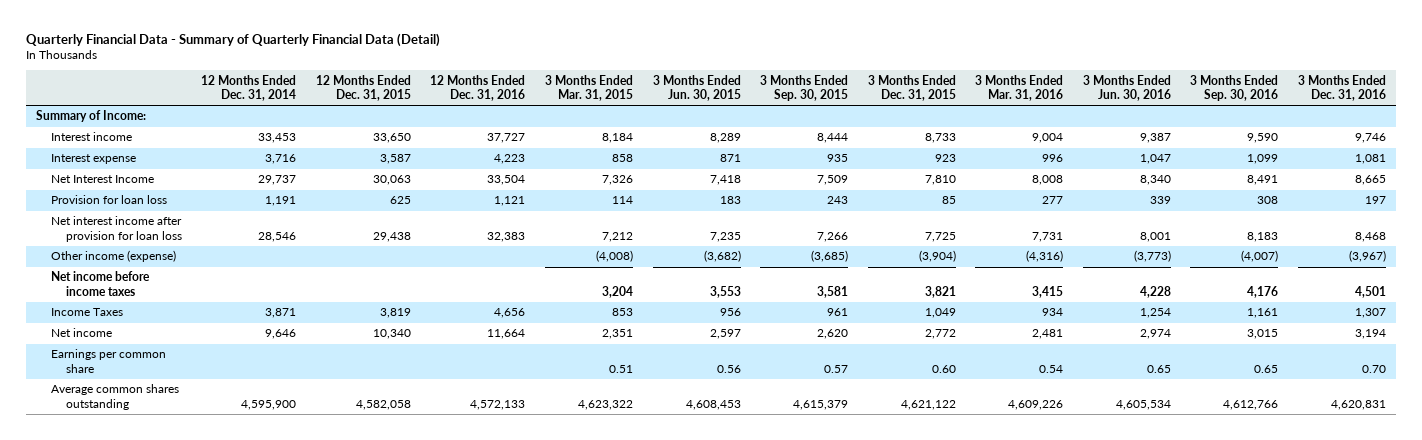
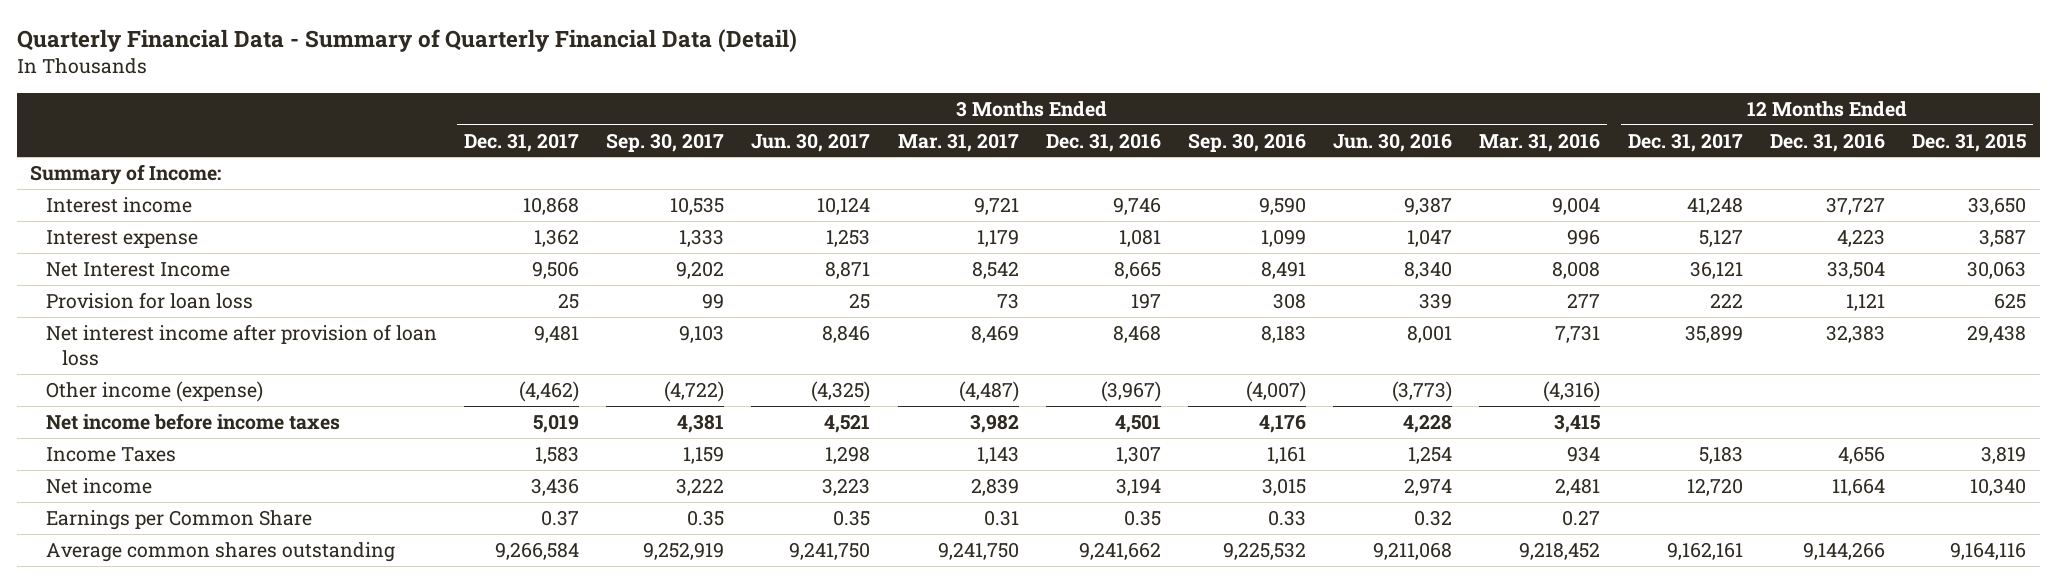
- | 12 Months Ended Dec. 31, 2014 | 12 Months Ended Dec. 31, 2015 | 12 Months Ended Dec. 31, 2016 | 3 Months Ended Mar. 31, 2015 | 3 Months Ended Jun. 30, 2015 | 3 Months Ended Sep. 30, 2015 | 3 Months Ended Dec. 31, 2015 | 3 Months Ended Mar. 31, 2016 | 3 Months Ended Jun. 30, 2016 | 3 Months Ended Sep. 30, 2016 | 3 Months Ended Dec. 31, 2016
+ | 3 Months Ended Dec. 31, 2017 | 3 Months Ended Sep. 30, 2017 | 3 Months Ended Jun. 30, 2017 | 3 Months Ended Mar. 31, 2017 | 3 Months Ended Dec. 31, 2016 | 3 Months Ended Sep. 30, 2016 | 3 Months Ended Jun. 30, 2016 | 3 Months Ended Mar. 31, 2016 | 12 Months Ended Dec. 31, 2017 | 12 Months Ended Dec. 31, 2016 | 12 Months Ended Dec. 31, 2015
- Net interest income after provision for loan loss | 28,546 | 29,438 | 32,383 | 7,212 | 7,235 | 7,266 | 7,725 | 7,731 | 8,001 | 8,183 | 8,468
+ Net interest income after provision of loan loss | 9,481 | 9,103 | 8,846 | 8,469 | 8,468 | 8,183 | 8,001 | 7,731 | 35,899 | 32,383 | 29,438
- Earnings per common share | | | | 0.51 | 0.56 | 0.57 | 0.60 | 0.54 | 0.65 | 0.65 | 0.70
- Average common shares outstanding | 4,595,900 | 4,582,058 | 4,572,133 | 4,623,322 | 4,608,453 | 4,615,379 | 4,621,122 | 4,609,226 | 4,605,534 | 4,612,766 | 4,620,831
+ Earnings per Common Share | 0.37 | 0.35 | 0.35 | 0.31 | 0.35 | 0.33 | 0.32 | 0.27 | | |
+ Average common shares outstanding | 9,266,584 | 9,252,919 | 9,241,750 | 9,241,750 | 9,241,662 | 9,225,532 | 9,211,068 | 9,218,452 | 9,162,161 | 9,144,266 | 9,164,116

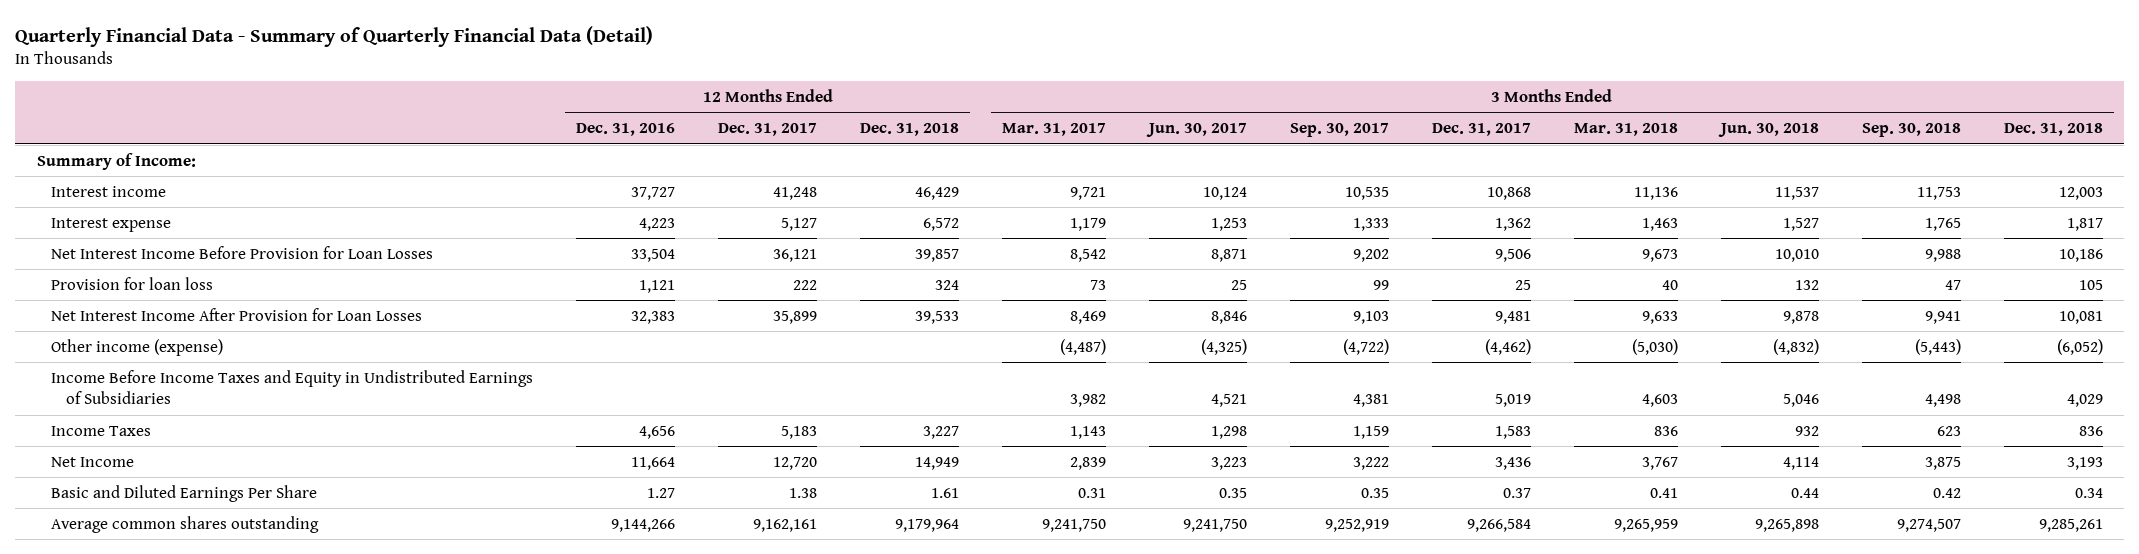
- | 3 Months Ended Dec. 31, 2017 | 3 Months Ended Sep. 30, 2017 | 3 Months Ended Jun. 30, 2017 | 3 Months Ended Mar. 31, 2017 | 3 Months Ended Dec. 31, 2016 | 3 Months Ended Sep. 30, 2016 | 3 Months Ended Jun. 30, 2016 | 3 Months Ended Mar. 31, 2016 | 12 Months Ended Dec. 31, 2017 | 12 Months Ended Dec. 31, 2016 | 12 Months Ended Dec. 31, 2015
+ | 12 Months Ended Dec. 31, 2016 | 12 Months Ended Dec. 31, 2017 | 12 Months Ended Dec. 31, 2018 | 3 Months Ended Mar. 31, 2017 | 3 Months Ended Jun. 30, 2017 | 3 Months Ended Sep. 30, 2017 | 3 Months Ended Dec. 31, 2017 | 3 Months Ended Mar. 31, 2018 | 3 Months Ended Jun. 30, 2018 | 3 Months Ended Sep. 30, 2018 | 3 Months Ended Dec. 31, 2018
- Net Interest Income | 9,506 | 9,202 | 8,871 | 8,542 | 8,665 | 8,491 | 8,340 | 8,008 | 36,121 | 33,504 | 30,063
+ Net Interest Income Before Provision for Loan Losses | 33,504 | 36,121 | 39,857 | 8,542 | 8,871 | 9,202 | 9,506 | 9,673 | 10,010 | 9,988 | 10,186
- Net interest income after provision of loan loss | 9,481 | 9,103 | 8,846 | 8,469 | 8,468 | 8,183 | 8,001 | 7,731 | 35,899 | 32,383 | 29,438
+ Net Interest Income After Provision for Loan Losses | 32,383 | 35,899 | 39,533 | 8,469 | 8,846 | 9,103 | 9,481 | 9,633 | 9,878 | 9,941 | 10,081
- Net income before income taxes | 5,019 | 4,381 | 4,521 | 3,982 | 4,501 | 4,176 | 4,228 | 3,415 | | |
+ Income Before Income Taxes and Equity in Undistributed Earnings of Subsidiaries | | | | 3,982 | 4,521 | 4,381 | 5,019 | 4,603 | 5,046 | 4,498 | 4,029
- Net income | 3,436 | 3,222 | 3,223 | 2,839 | 3,194 | 3,015 | 2,974 | 2,481 | 12,720 | 11,664 | 10,340
- Earnings per Common Share | 0.37 | 0.35 | 0.35 | 0.31 | 0.35 | 0.33 | 0.32 | 0.27 | | |
+ Net Income | 11,664 | 12,720 | 14,949 | 2,839 | 3,223 | 3,222 | 3,436 | 3,767 | 4,114 | 3,875 | 3,193
+ Basic and Diluted Earnings Per Share | 1.27 | 1.38 | 1.61 | 0.31 | 0.35 | 0.35 | 0.37 | 0.41 | 0.44 | 0.42 | 0.34

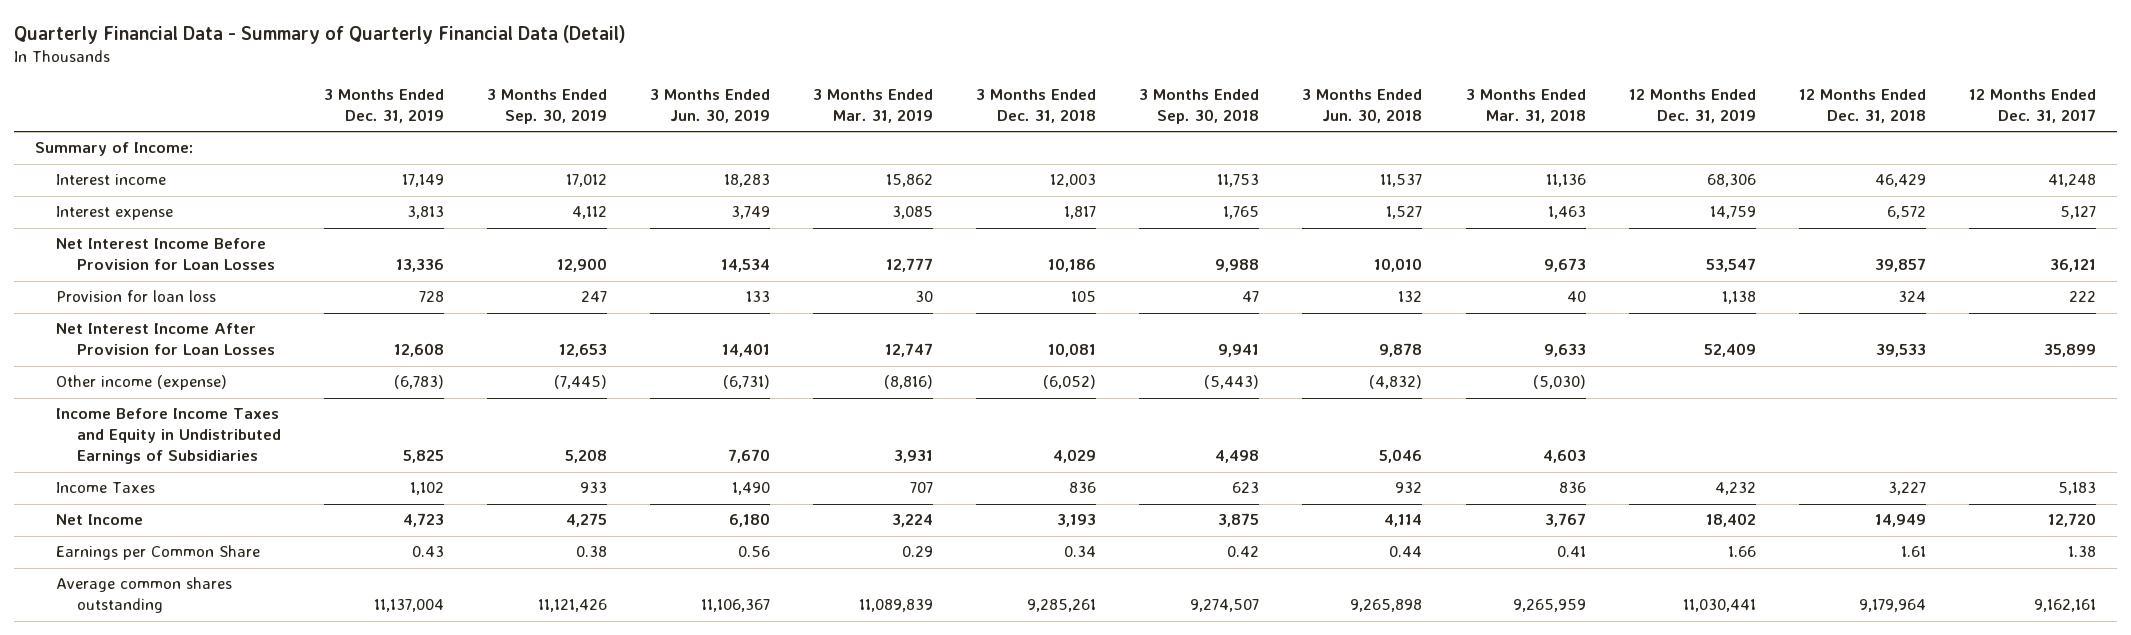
- | 12 Months Ended Dec. 31, 2016 | 12 Months Ended Dec. 31, 2017 | 12 Months Ended Dec. 31, 2018 | 3 Months Ended Mar. 31, 2017 | 3 Months Ended Jun. 30, 2017 | 3 Months Ended Sep. 30, 2017 | 3 Months Ended Dec. 31, 2017 | 3 Months Ended Mar. 31, 2018 | 3 Months Ended Jun. 30, 2018 | 3 Months Ended Sep. 30, 2018 | 3 Months Ended Dec. 31, 2018
+ | 3 Months Ended Dec. 31, 2019 | 3 Months Ended Sep. 30, 2019 | 3 Months Ended Jun. 30, 2019 | 3 Months Ended Mar. 31, 2019 | 3 Months Ended Dec. 31, 2018 | 3 Months Ended Sep. 30, 2018 | 3 Months Ended Jun. 30, 2018 | 3 Months Ended Mar. 31, 2018 | 12 Months Ended Dec. 31, 2019 | 12 Months Ended Dec. 31, 2018 | 12 Months Ended Dec. 31, 2017
- Basic and Diluted Earnings Per Share | 1.27 | 1.38 | 1.61 | 0.31 | 0.35 | 0.35 | 0.37 | 0.41 | 0.44 | 0.42 | 0.34
+ Earnings per Common Share | 0.43 | 0.38 | 0.56 | 0.29 | 0.34 | 0.42 | 0.44 | 0.41 | 1.66 | 1.61 | 1.38

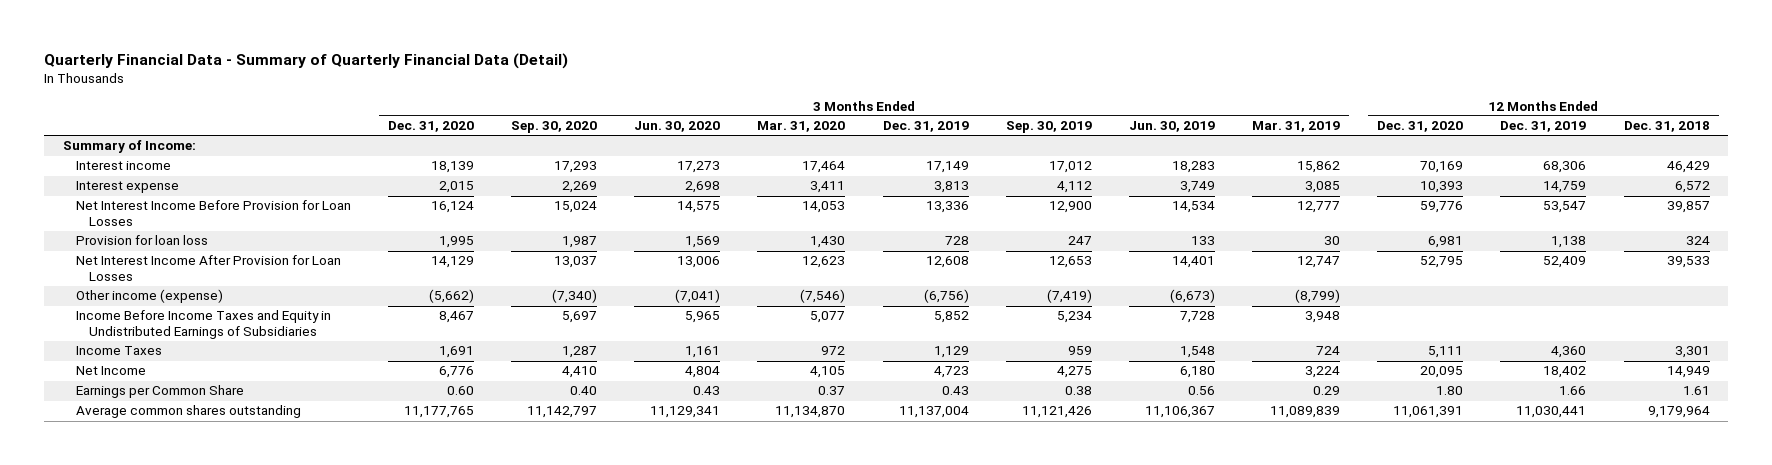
- | 3 Months Ended Dec. 31, 2019 | 3 Months Ended Sep. 30, 2019 | 3 Months Ended Jun. 30, 2019 | 3 Months Ended Mar. 31, 2019 | 3 Months Ended Dec. 31, 2018 | 3 Months Ended Sep. 30, 2018 | 3 Months Ended Jun. 30, 2018 | 3 Months Ended Mar. 31, 2018 | 12 Months Ended Dec. 31, 2019 | 12 Months Ended Dec. 31, 2018 | 12 Months Ended Dec. 31, 2017
+ | 3 Months Ended Dec. 31, 2020 | 3 Months Ended Sep. 30, 2020 | 3 Months Ended Jun. 30, 2020 | 3 Months Ended Mar. 31, 2020 | 3 Months Ended Dec. 31, 2019 | 3 Months Ended Sep. 30, 2019 | 3 Months Ended Jun. 30, 2019 | 3 Months Ended Mar. 31, 2019 | 12 Months Ended Dec. 31, 2020 | 12 Months Ended Dec. 31, 2019 | 12 Months Ended Dec. 31, 2018
- Other income (expense) | (6,783) | (7,445) | (6,731) | (8,816) | (6,052) | (5,443) | (4,832) | (5,030) | | |
- Income Before Income Taxes and Equity in Undistributed Earnings of Subsidiaries | 5,825 | 5,208 | 7,670 | 3,931 | 4,029 | 4,498 | 5,046 | 4,603 | | |
- Income Taxes | 1,102 | 933 | 1,490 | 707 | 836 | 623 | 932 | 836 | 4,232 | 3,227 | 5,183
+ Other income (expense) | (5,662) | (7,340) | (7,041) | (7,546) | (6,756) | (7,419) | (6,673) | (8,799) | | |
+ Income Before Income Taxes and Equity in Undistributed Earnings of Subsidiaries | 8,467 | 5,697 | 5,965 | 5,077 | 5,852 | 5,234 | 7,728 | 3,948 | | |
+ Income Taxes | 1,691 | 1,287 | 1,161 | 972 | 1,129 | 959 | 1,548 | 724 | 5,111 | 4,360 | 3,301

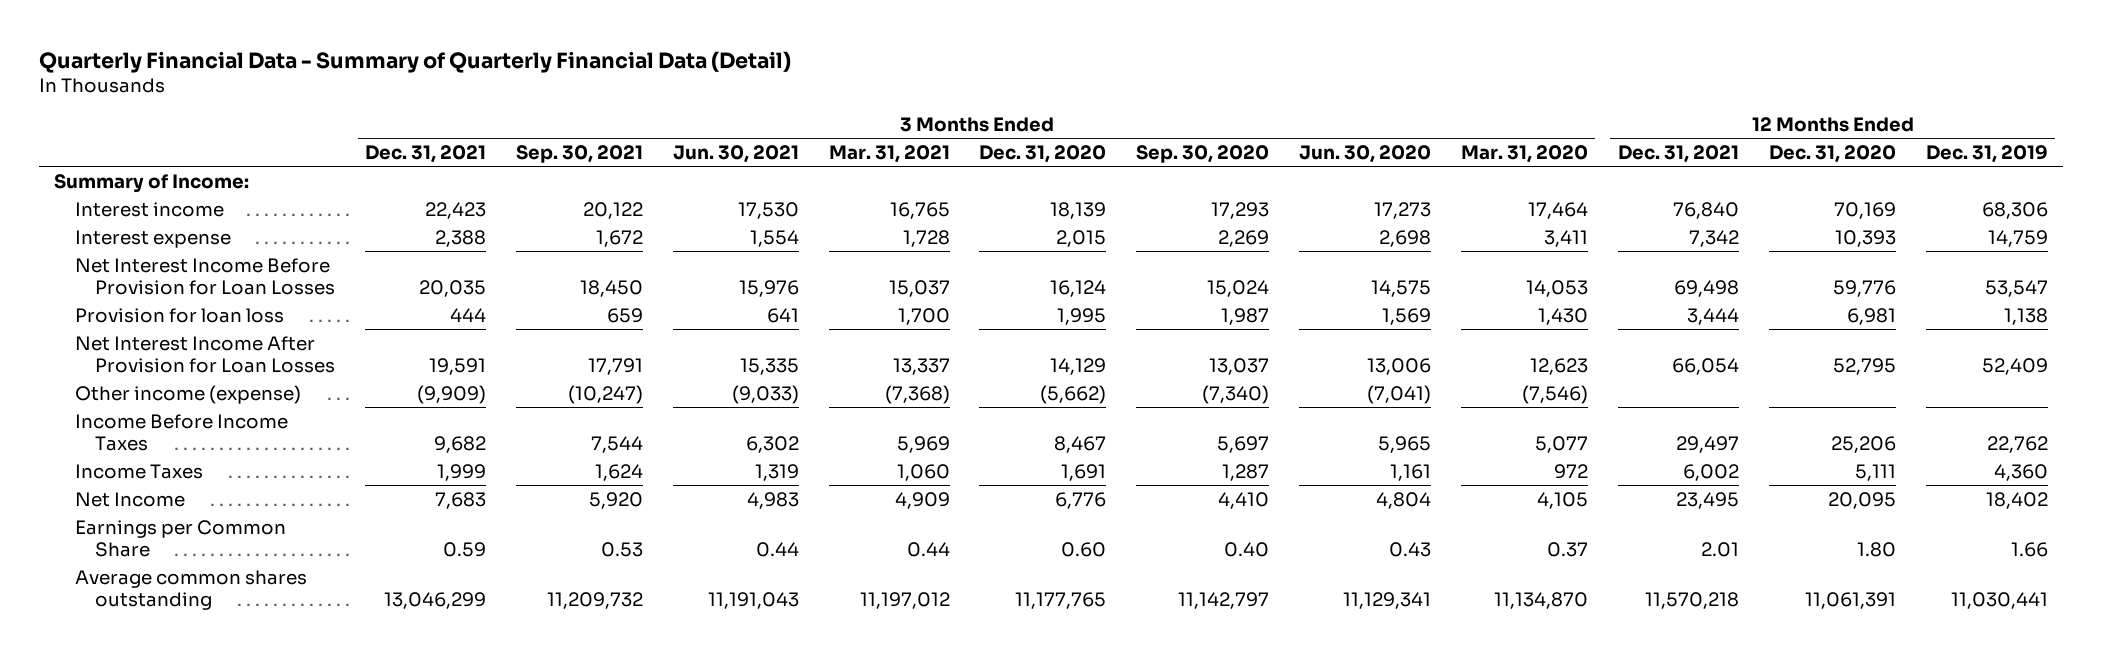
- | 3 Months Ended Dec. 31, 2020 | 3 Months Ended Sep. 30, 2020 | 3 Months Ended Jun. 30, 2020 | 3 Months Ended Mar. 31, 2020 | 3 Months Ended Dec. 31, 2019 | 3 Months Ended Sep. 30, 2019 | 3 Months Ended Jun. 30, 2019 | 3 Months Ended Mar. 31, 2019 | 12 Months Ended Dec. 31, 2020 | 12 Months Ended Dec. 31, 2019 | 12 Months Ended Dec. 31, 2018
+ | 3 Months Ended Dec. 31, 2021 | 3 Months Ended Sep. 30, 2021 | 3 Months Ended Jun. 30, 2021 | 3 Months Ended Mar. 31, 2021 | 3 Months Ended Dec. 31, 2020 | 3 Months Ended Sep. 30, 2020 | 3 Months Ended Jun. 30, 2020 | 3 Months Ended Mar. 31, 2020 | 12 Months Ended Dec. 31, 2021 | 12 Months Ended Dec. 31, 2020 | 12 Months Ended Dec. 31, 2019
- Income Before Income Taxes and Equity in Undistributed Earnings of Subsidiaries | 8,467 | 5,697 | 5,965 | 5,077 | 5,852 | 5,234 | 7,728 | 3,948 | | |
+ Income Before Income Taxes | 9,682 | 7,544 | 6,302 | 5,969 | 8,467 | 5,697 | 5,965 | 5,077 | 29,497 | 25,206 | 22,762

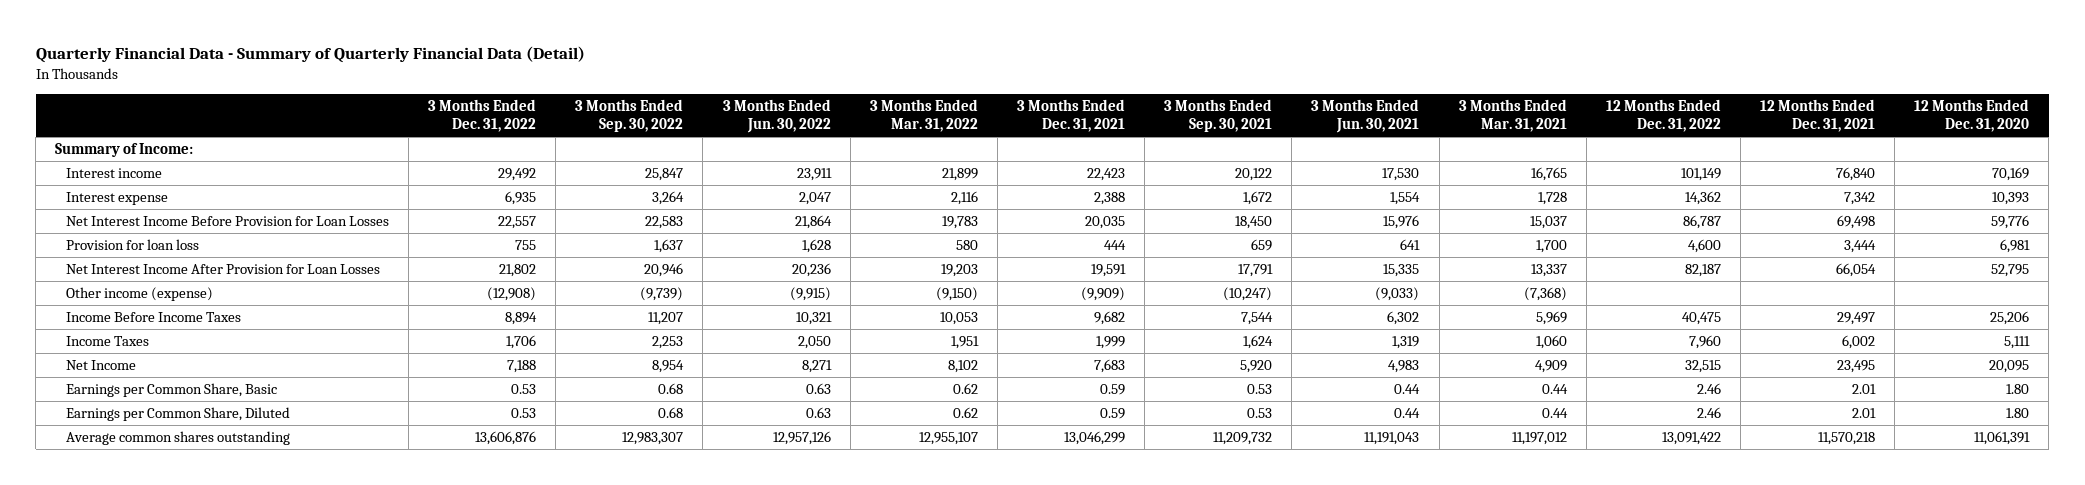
- | 3 Months Ended Dec. 31, 2021 | 3 Months Ended Sep. 30, 2021 | 3 Months Ended Jun. 30, 2021 | 3 Months Ended Mar. 31, 2021 | 3 Months Ended Dec. 31, 2020 | 3 Months Ended Sep. 30, 2020 | 3 Months Ended Jun. 30, 2020 | 3 Months Ended Mar. 31, 2020 | 12 Months Ended Dec. 31, 2021 | 12 Months Ended Dec. 31, 2020 | 12 Months Ended Dec. 31, 2019
+ | 3 Months Ended Dec. 31, 2022 | 3 Months Ended Sep. 30, 2022 | 3 Months Ended Jun. 30, 2022 | 3 Months Ended Mar. 31, 2022 | 3 Months Ended Dec. 31, 2021 | 3 Months Ended Sep. 30, 2021 | 3 Months Ended Jun. 30, 2021 | 3 Months Ended Mar. 31, 2021 | 12 Months Ended Dec. 31, 2022 | 12 Months Ended Dec. 31, 2021 | 12 Months Ended Dec. 31, 2020
- Earnings per Common Share | 0.59 | 0.53 | 0.44 | 0.44 | 0.60 | 0.40 | 0.43 | 0.37 | 2.01 | 1.80 | 1.66
+ Earnings per Common Share, Basic | 0.53 | 0.68 | 0.63 | 0.62 | 0.59 | 0.53 | 0.44 | 0.44 | 2.46 | 2.01 | 1.80
+ Earnings per Common Share, Diluted | 0.53 | 0.68 | 0.63 | 0.62 | 0.59 | 0.53 | 0.44 | 0.44 | 2.46 | 2.01 | 1.80

